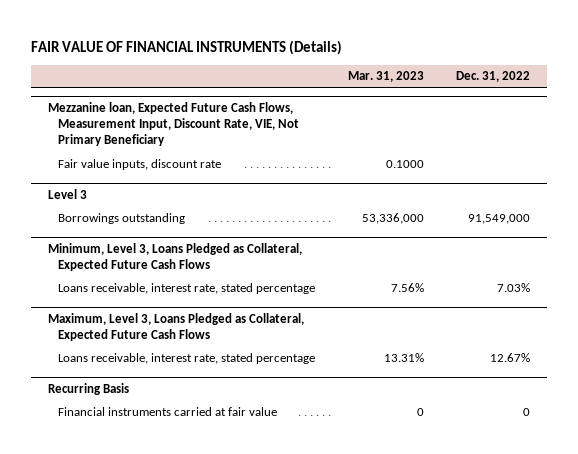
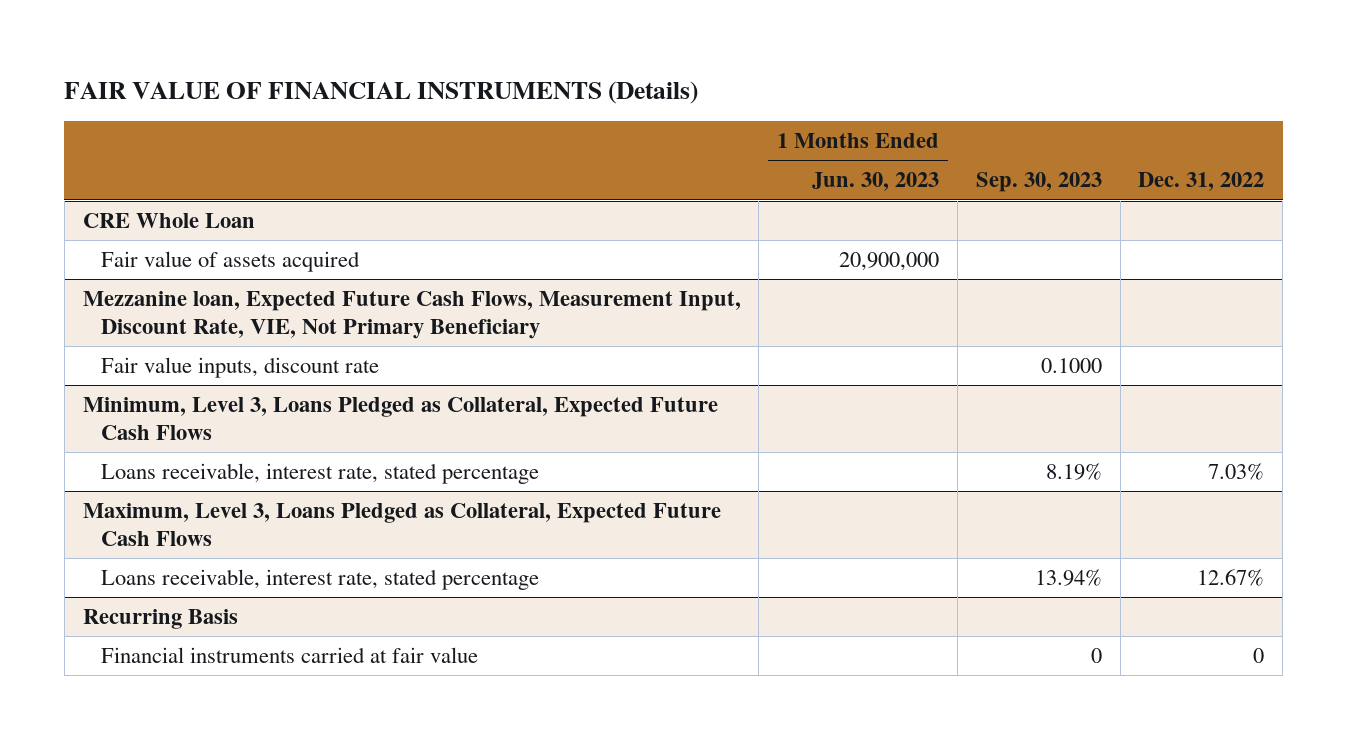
- | Mar. 31, 2023 | Dec. 31, 2022
+ | 1 Months Ended Jun. 30, 2023 | Sep. 30, 2023 | Dec. 31, 2022
+ CRE Whole Loan
+ Fair value of assets acquired | 20,900,000 | |
- Level 3
- Borrowings outstanding | 53,336,000 | 91,549,000

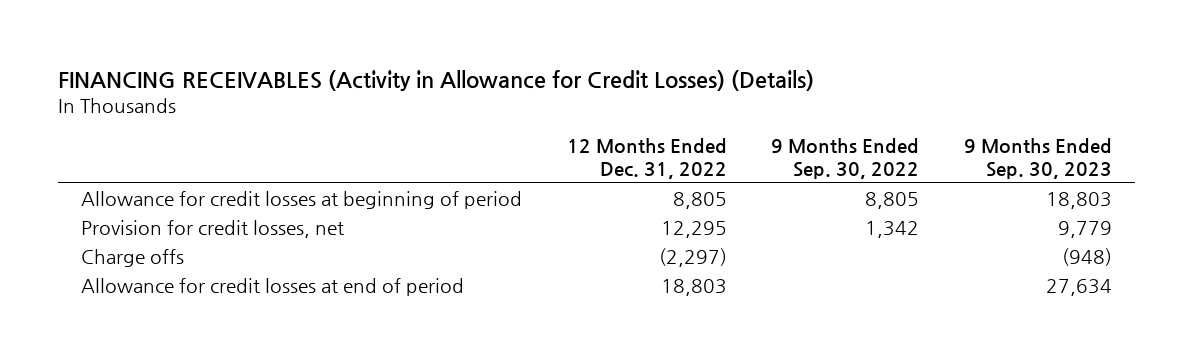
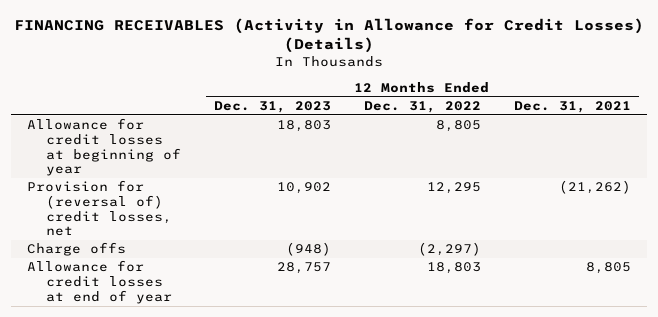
- | 12 Months Ended Dec. 31, 2022 | 9 Months Ended Sep. 30, 2022 | 9 Months Ended Sep. 30, 2023
+ | 12 Months Ended Dec. 31, 2023 | 12 Months Ended Dec. 31, 2022 | 12 Months Ended Dec. 31, 2021
- Allowance for credit losses at beginning of period | 8,805 | 8,805 | 18,803
- Provision for credit losses, net | 12,295 | 1,342 | 9,779
+ Allowance for credit losses at beginning of year | 18,803 | 8,805 |
+ Provision for (reversal of) credit losses, net | 10,902 | 12,295 | (21,262)
- Allowance for credit losses at end of period | 18,803 | | 27,634
+ Allowance for credit losses at end of year | 28,757 | 18,803 | 8,805

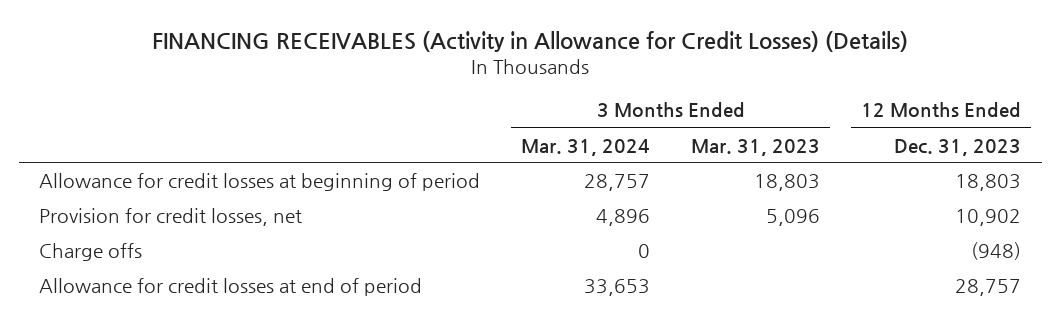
- | 12 Months Ended Dec. 31, 2023 | 12 Months Ended Dec. 31, 2022 | 12 Months Ended Dec. 31, 2021
+ | 3 Months Ended Mar. 31, 2024 | 3 Months Ended Mar. 31, 2023 | 12 Months Ended Dec. 31, 2023
- Allowance for credit losses at beginning of year | 18,803 | 8,805 |
- Provision for (reversal of) credit losses, net | 10,902 | 12,295 | (21,262)
+ Allowance for credit losses at beginning of period | 28,757 | 18,803 | 18,803
+ Provision for credit losses, net | 4,896 | 5,096 | 10,902
- Allowance for credit losses at end of year | 28,757 | 18,803 | 8,805
+ Allowance for credit losses at end of period | 33,653 | | 28,757

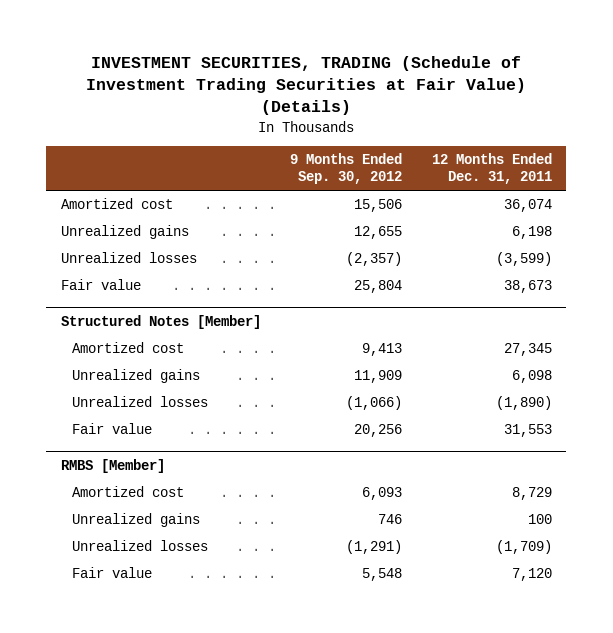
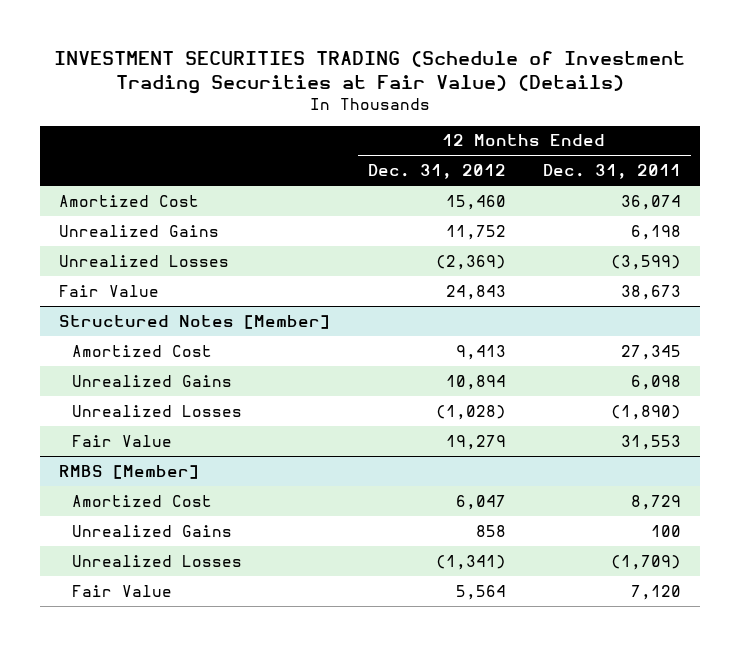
- INVESTMENT SECURITIES, TRADING (Schedule of Investment Trading Securities at Fair Value) (Details)
+ INVESTMENT SECURITIES TRADING (Schedule of Investment Trading Securities at Fair Value) (Details)
- | 9 Months Ended Sep. 30, 2012 | 12 Months Ended Dec. 31, 2011
+ | 12 Months Ended Dec. 31, 2012 | 12 Months Ended Dec. 31, 2011
- Amortized cost | 15,506 | 36,074
- Unrealized gains | 12,655 | 6,198
- Unrealized losses | (2,357) | (3,599)
- Fair value | 25,804 | 38,673
+ Amortized Cost | 15,460 | 36,074
+ Unrealized Gains | 11,752 | 6,198
+ Unrealized Losses | (2,369) | (3,599)
+ Fair Value | 24,843 | 38,673
@ Structured Notes [Member]
- Amortized cost | 9,413 | 27,345
- Unrealized gains | 11,909 | 6,098
- Unrealized losses | (1,066) | (1,890)
- Fair value | 20,256 | 31,553
+ Amortized Cost | 9,413 | 27,345
+ Unrealized Gains | 10,894 | 6,098
+ Unrealized Losses | (1,028) | (1,890)
+ Fair Value | 19,279 | 31,553
@ RMBS [Member]
- Amortized cost | 6,093 | 8,729
- Unrealized gains | 746 | 100
- Unrealized losses | (1,291) | (1,709)
- Fair value | 5,548 | 7,120
+ Amortized Cost | 6,047 | 8,729
+ Unrealized Gains | 858 | 100
+ Unrealized Losses | (1,341) | (1,709)
+ Fair Value | 5,564 | 7,120

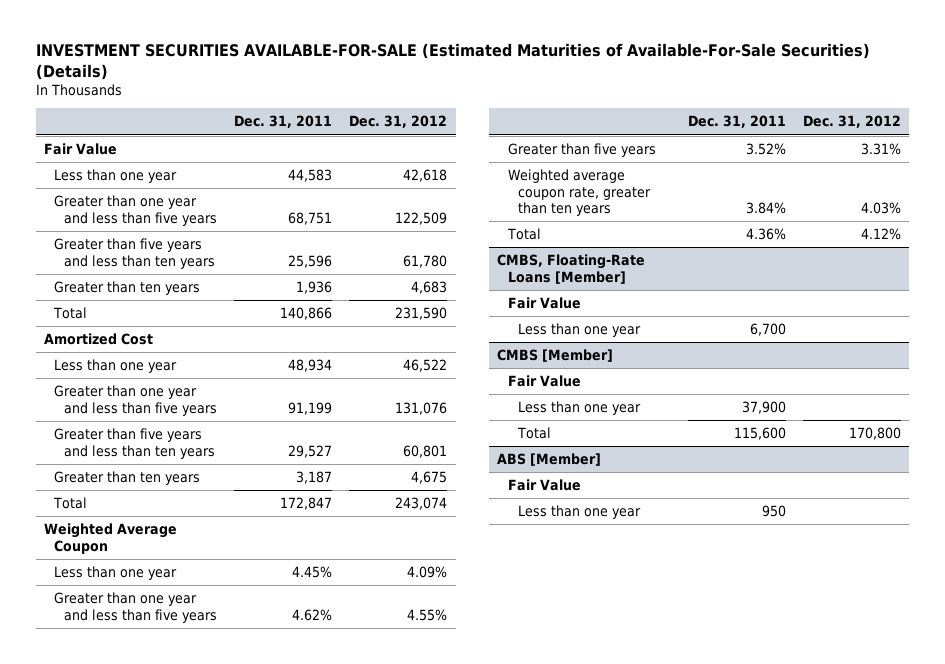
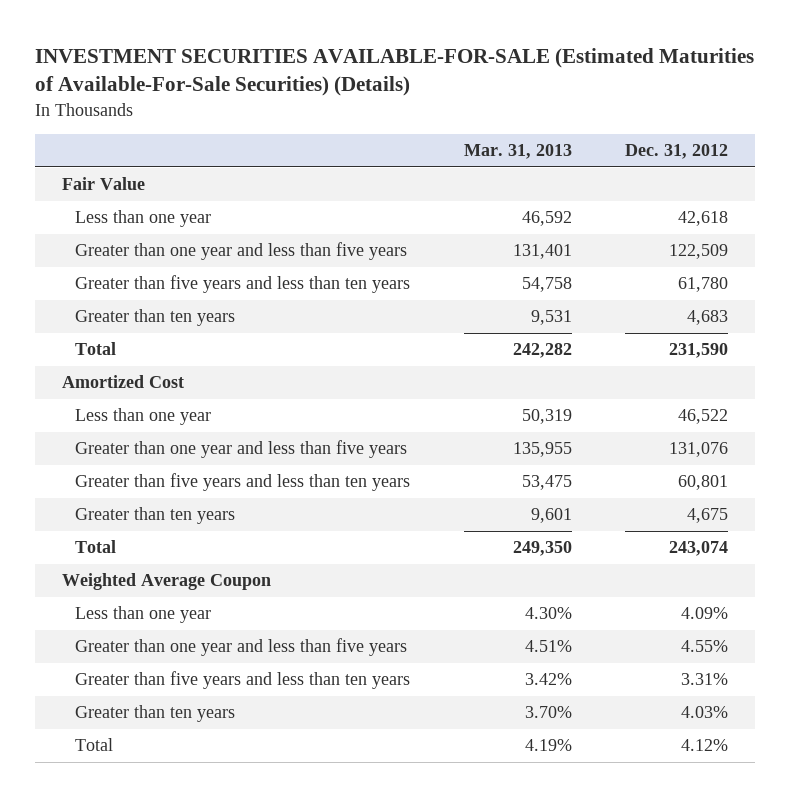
- | Dec. 31, 2011 | Dec. 31, 2012
+ | Mar. 31, 2013 | Dec. 31, 2012
- Greater than five years | 3.52% | 3.31%
- Weighted average coupon rate, greater than ten years | 3.84% | 4.03%
+ Greater than five years and less than ten years | 3.42% | 3.31%
+ Greater than ten years | 3.70% | 4.03%
- CMBS, Floating-Rate Loans [Member]
- Fair Value
- Less than one year | 6,700 |
- CMBS [Member]
- Fair Value
- Less than one year | 37,900 |
- Total | 115,600 | 170,800
- ABS [Member]
- Fair Value
- Less than one year | 950 |

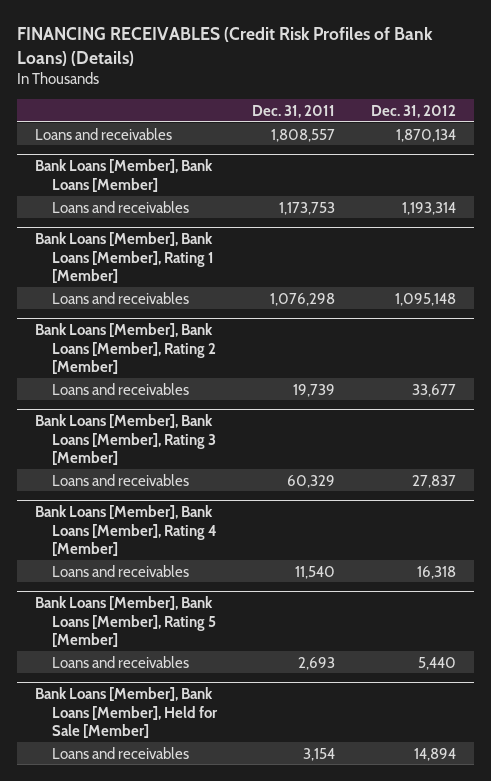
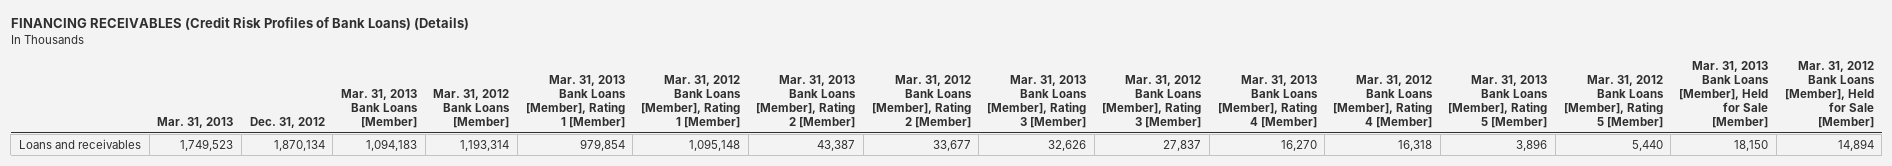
- | Dec. 31, 2011 | Dec. 31, 2012
+ | Mar. 31, 2013 | Dec. 31, 2012 | Mar. 31, 2013 Bank Loans [Member] | Mar. 31, 2012 Bank Loans [Member] | Mar. 31, 2013 Bank Loans [Member], Rating 1 [Member] | Mar. 31, 2012 Bank Loans [Member], Rating 1 [Member] | Mar. 31, 2013 Bank Loans [Member], Rating 2 [Member] | Mar. 31, 2012 Bank Loans [Member], Rating 2 [Member] | Mar. 31, 2013 Bank Loans [Member], Rating 3 [Member] | Mar. 31, 2012 Bank Loans [Member], Rating 3 [Member] | Mar. 31, 2013 Bank Loans [Member], Rating 4 [Member] | Mar. 31, 2012 Bank Loans [Member], Rating 4 [Member] | Mar. 31, 2013 Bank Loans [Member], Rating 5 [Member] | Mar. 31, 2012 Bank Loans [Member], Rating 5 [Member] | Mar. 31, 2013 Bank Loans [Member], Held for Sale [Member] | Mar. 31, 2012 Bank Loans [Member], Held for Sale [Member]
- Bank Loans [Member], Bank Loans [Member]
- Loans and receivables | 1,173,753 | 1,193,314
- Bank Loans [Member], Bank Loans [Member], Rating 1 [Member]
- Loans and receivables | 1,076,298 | 1,095,148
- Bank Loans [Member], Bank Loans [Member], Rating 2 [Member]
- Loans and receivables | 19,739 | 33,677
- Bank Loans [Member], Bank Loans [Member], Rating 3 [Member]
- Loans and receivables | 60,329 | 27,837
- Bank Loans [Member], Bank Loans [Member], Rating 4 [Member]
- Loans and receivables | 11,540 | 16,318
- Bank Loans [Member], Bank Loans [Member], Rating 5 [Member]
- Loans and receivables | 2,693 | 5,440
- Bank Loans [Member], Bank Loans [Member], Held for Sale [Member]
- Loans and receivables | 3,154 | 14,894

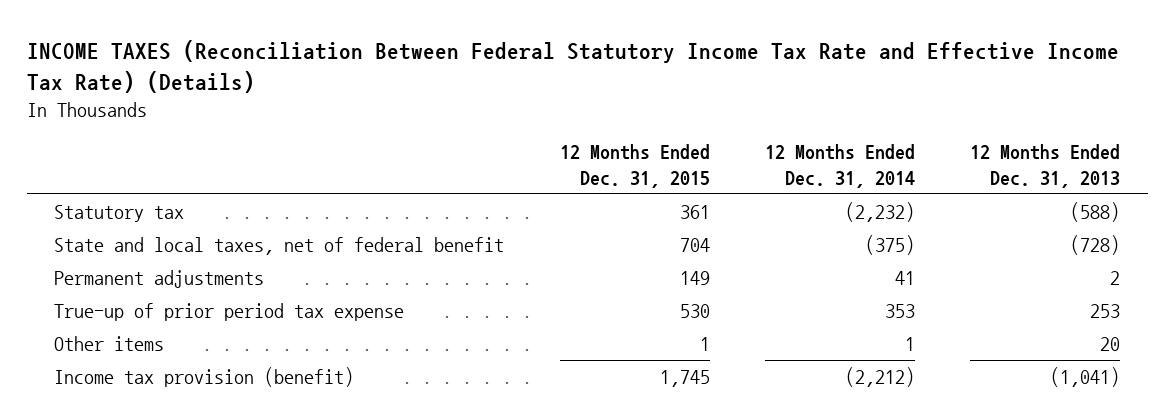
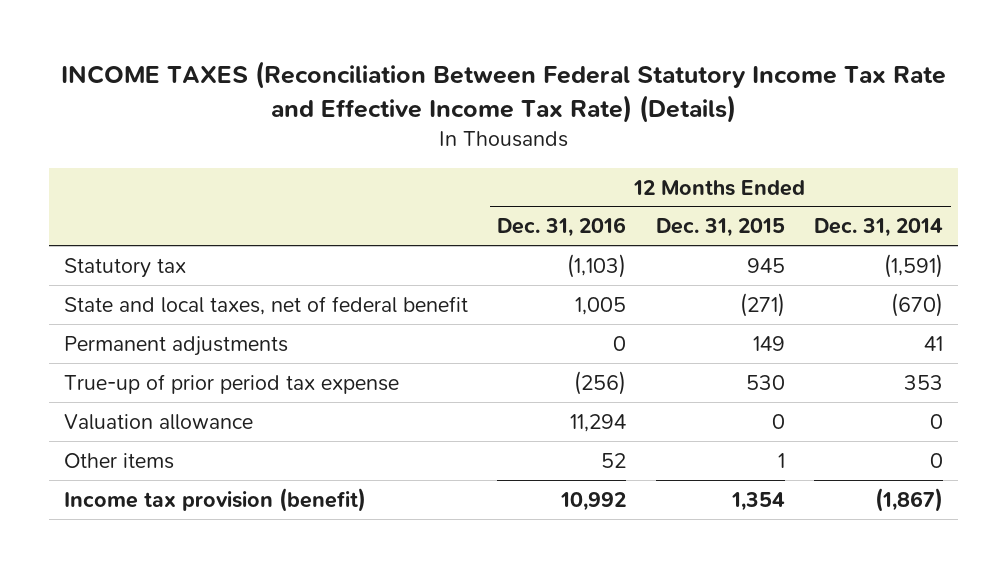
- | 12 Months Ended Dec. 31, 2015 | 12 Months Ended Dec. 31, 2014 | 12 Months Ended Dec. 31, 2013
+ | 12 Months Ended Dec. 31, 2016 | 12 Months Ended Dec. 31, 2015 | 12 Months Ended Dec. 31, 2014
- Statutory tax | 361 | (2,232) | (588)
- State and local taxes, net of federal benefit | 704 | (375) | (728)
+ Statutory tax | (1,103) | 945 | (1,591)
+ State and local taxes, net of federal benefit | 1,005 | (271) | (670)
- Other items | 1 | 1 | 20
- Income tax provision (benefit) | 1,745 | (2,212) | (1,041)
+ Valuation allowance | 11,294 | 0 | 0
+ Other items | 52 | 1 | 0
+ Income tax provision (benefit) | 10,992 | 1,354 | (1,867)

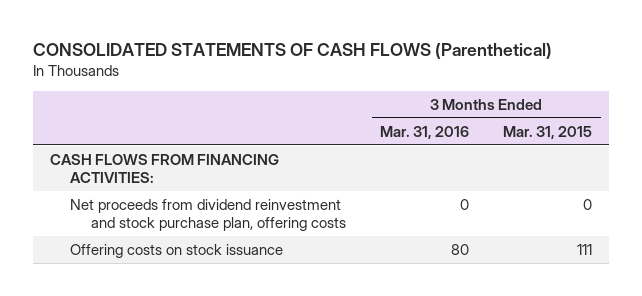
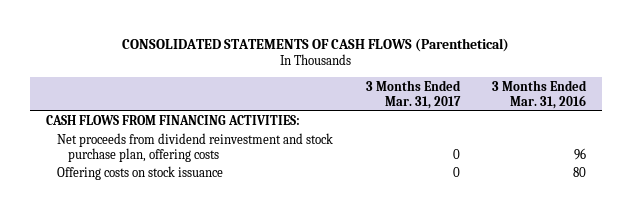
- | 3 Months Ended Mar. 31, 2016 | 3 Months Ended Mar. 31, 2015
+ | 3 Months Ended Mar. 31, 2017 | 3 Months Ended Mar. 31, 2016
- Net proceeds from dividend reinvestment and stock purchase plan, offering costs | 0 | 0
+ Net proceeds from dividend reinvestment and stock purchase plan, offering costs | 0 | 96

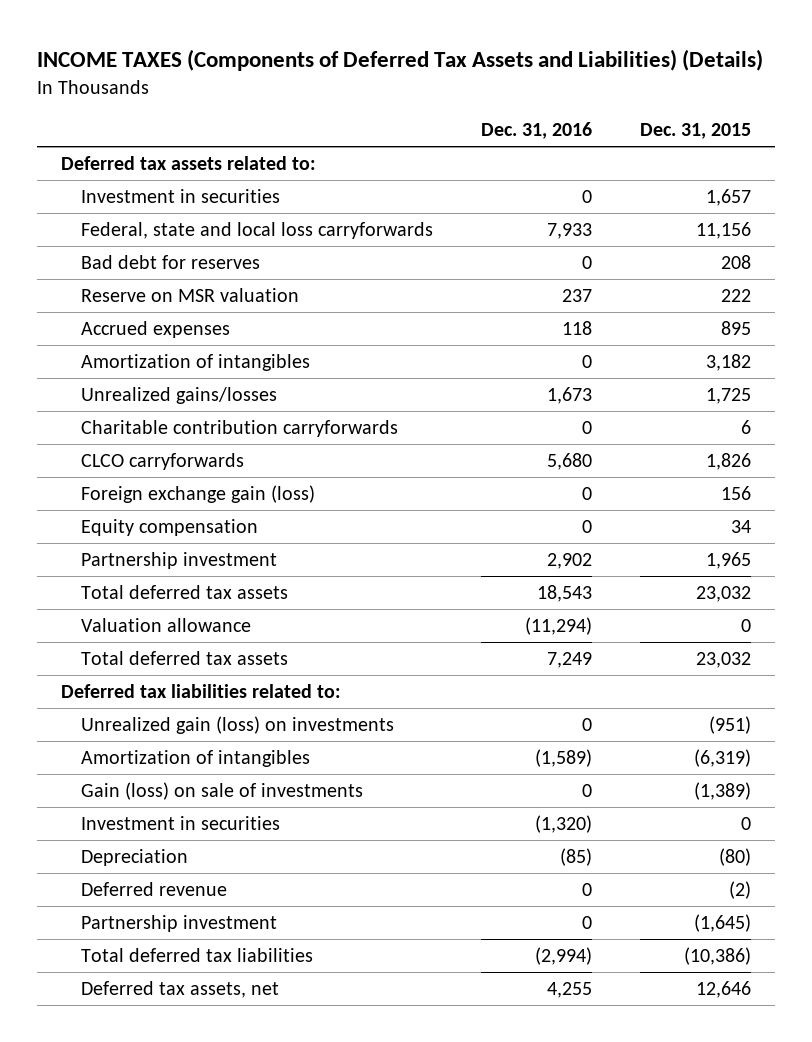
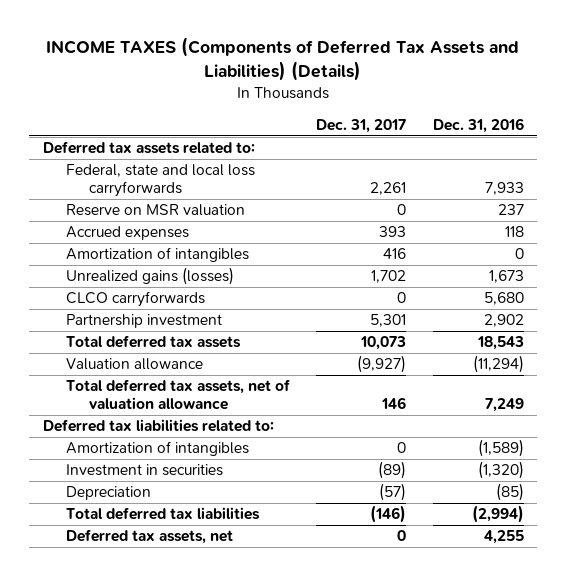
- | Dec. 31, 2016 | Dec. 31, 2015
+ | Dec. 31, 2017 | Dec. 31, 2016
- Investment in securities | 0 | 1,657
- Bad debt for reserves | 0 | 208
- Unrealized gains/losses | 1,673 | 1,725
- Charitable contribution carryforwards | 0 | 6
+ Unrealized gains (losses) | 1,702 | 1,673
- Foreign exchange gain (loss) | 0 | 156
- Equity compensation | 0 | 34
- Total deferred tax assets | 7,249 | 23,032
+ Total deferred tax assets, net of valuation allowance | 146 | 7,249
- Unrealized gain (loss) on investments | 0 | (951)
- Gain (loss) on sale of investments | 0 | (1,389)
- Deferred revenue | 0 | (2)
- Partnership investment | 0 | (1,645)

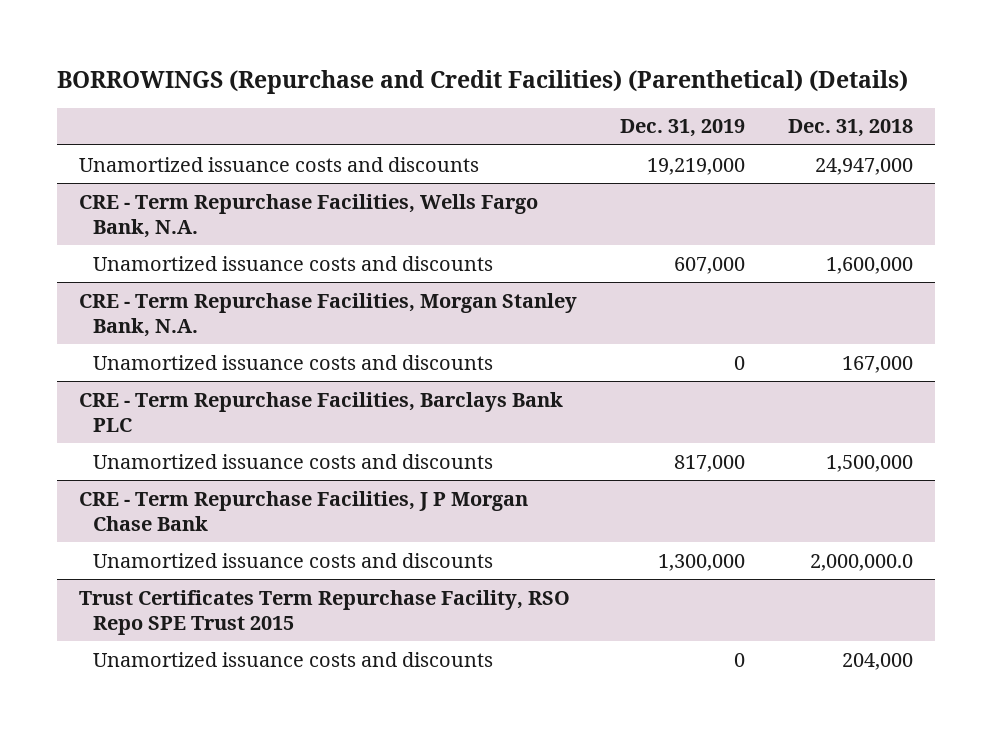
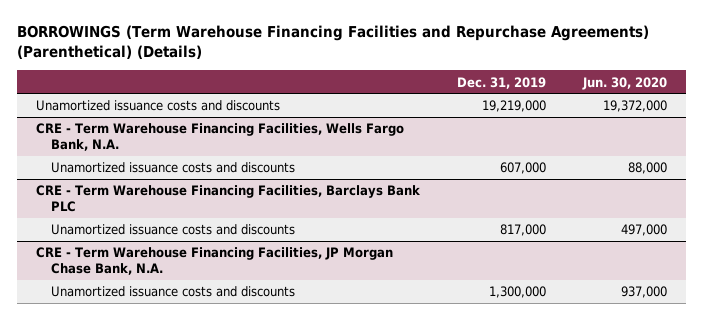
- BORROWINGS (Repurchase and Credit Facilities) (Parenthetical) (Details)
+ BORROWINGS (Term Warehouse Financing Facilities and Repurchase Agreements) (Parenthetical) (Details)
- | Dec. 31, 2019 | Dec. 31, 2018
+ | Dec. 31, 2019 | Jun. 30, 2020
- CRE - Term Repurchase Facilities, Wells Fargo Bank, N.A.
+ CRE - Term Warehouse Financing Facilities, Wells Fargo Bank, N.A.
- CRE - Term Repurchase Facilities, Morgan Stanley Bank, N.A.
- Unamortized issuance costs and discounts | 0 | 167,000
- CRE - Term Repurchase Facilities, Barclays Bank PLC
+ CRE - Term Warehouse Financing Facilities, Barclays Bank PLC
- CRE - Term Repurchase Facilities, J P Morgan Chase Bank
+ CRE - Term Warehouse Financing Facilities, JP Morgan Chase Bank, N.A.
- Trust Certificates Term Repurchase Facility, RSO Repo SPE Trust 2015
- Unamortized issuance costs and discounts | 0 | 204,000

